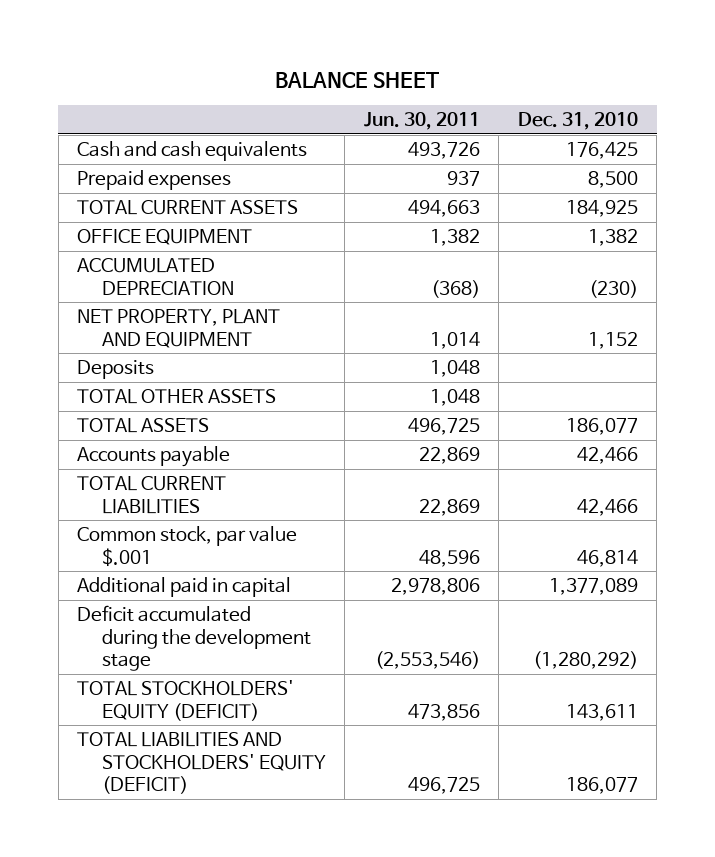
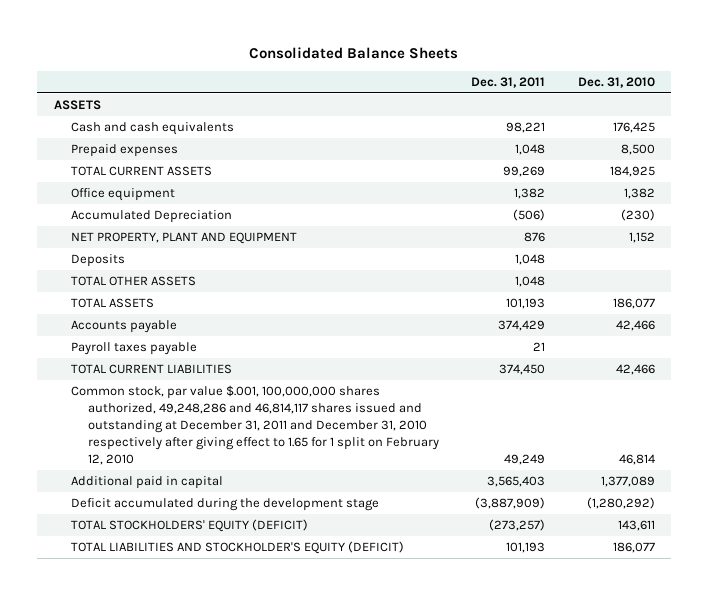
- BALANCE SHEET
+ Consolidated Balance Sheets
- | Jun. 30, 2011 | Dec. 31, 2010
+ | Dec. 31, 2011 | Dec. 31, 2010
+ ASSETS
- OFFICE EQUIPMENT | 1,382 | 1,382
- ACCUMULATED DEPRECIATION | (368) | (230)
+ Office equipment | 1,382 | 1,382
+ Accumulated Depreciation | (506) | (230)
+ Payroll taxes payable | 21 |
- Common stock, par value $.001 | 48,596 | 46,814
+ Common stock, par value $.001, 100,000,000 shares authorized, 49,248,286 and 46,814,117 shares issued and outstanding at December 31, 2011 and December 31, 2010 respectively after giving effect to 1.65 for 1 split on February 12, 2010 | 49,249 | 46,814
- TOTAL LIABILITIES AND STOCKHOLDERS' EQUITY (DEFICIT) | 496,725 | 186,077
+ TOTAL LIABILITIES AND STOCKHOLDER'S EQUITY (DEFICIT) | 101,193 | 186,077

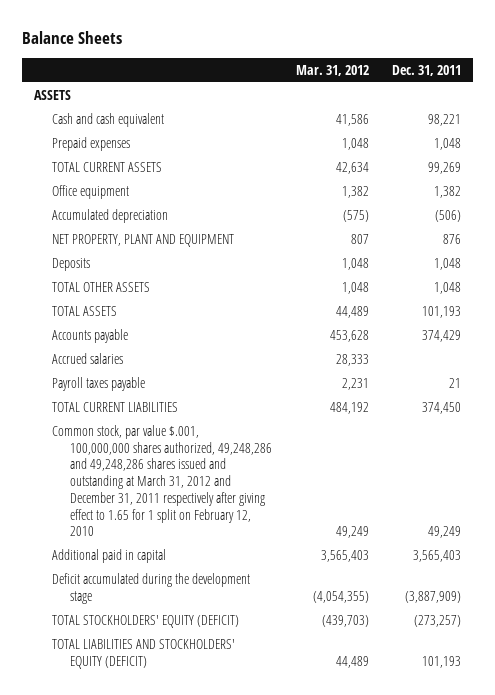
- Consolidated Balance Sheets
+ Balance Sheets
- | Dec. 31, 2011 | Dec. 31, 2010
+ | Mar. 31, 2012 | Dec. 31, 2011
- Cash and cash equivalents | 98,221 | 176,425
+ Cash and cash equivalent | 41,586 | 98,221
- Accumulated Depreciation | (506) | (230)
+ Accumulated depreciation | (575) | (506)
+ Accrued salaries | 28,333 |
- Common stock, par value $.001, 100,000,000 shares authorized, 49,248,286 and 46,814,117 shares issued and outstanding at December 31, 2011 and December 31, 2010 respectively after giving effect to 1.65 for 1 split on February 12, 2010 | 49,249 | 46,814
+ Common stock, par value $.001, 100,000,000 shares authorized, 49,248,286 and 49,248,286 shares issued and outstanding at March 31, 2012 and December 31, 2011 respectively after giving effect to 1.65 for 1 split on February 12, 2010 | 49,249 | 49,249
- TOTAL LIABILITIES AND STOCKHOLDER'S EQUITY (DEFICIT) | 101,193 | 186,077
+ TOTAL LIABILITIES AND STOCKHOLDERS' EQUITY (DEFICIT) | 44,489 | 101,193

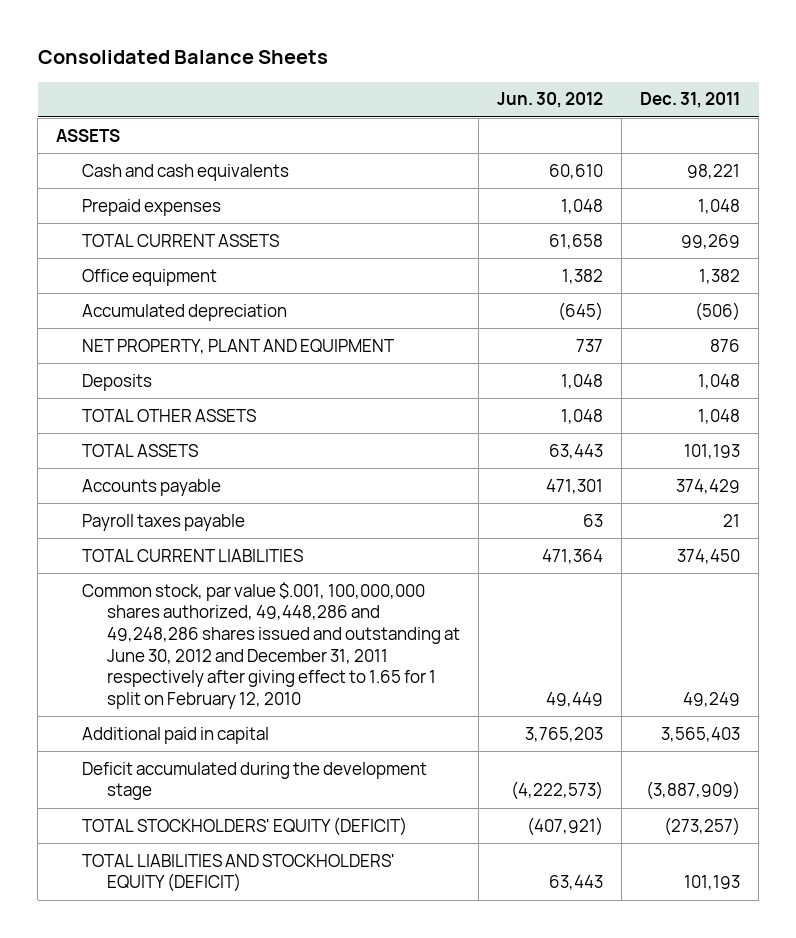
- Balance Sheets
+ Consolidated Balance Sheets
- | Mar. 31, 2012 | Dec. 31, 2011
+ | Jun. 30, 2012 | Dec. 31, 2011
- Cash and cash equivalent | 41,586 | 98,221
+ Cash and cash equivalents | 60,610 | 98,221
- Accrued salaries | 28,333 |
- Common stock, par value $.001, 100,000,000 shares authorized, 49,248,286 and 49,248,286 shares issued and outstanding at March 31, 2012 and December 31, 2011 respectively after giving effect to 1.65 for 1 split on February 12, 2010 | 49,249 | 49,249
+ Common stock, par value $.001, 100,000,000 shares authorized, 49,448,286 and 49,248,286 shares issued and outstanding at June 30, 2012 and December 31, 2011 respectively after giving effect to 1.65 for 1 split on February 12, 2010 | 49,449 | 49,249

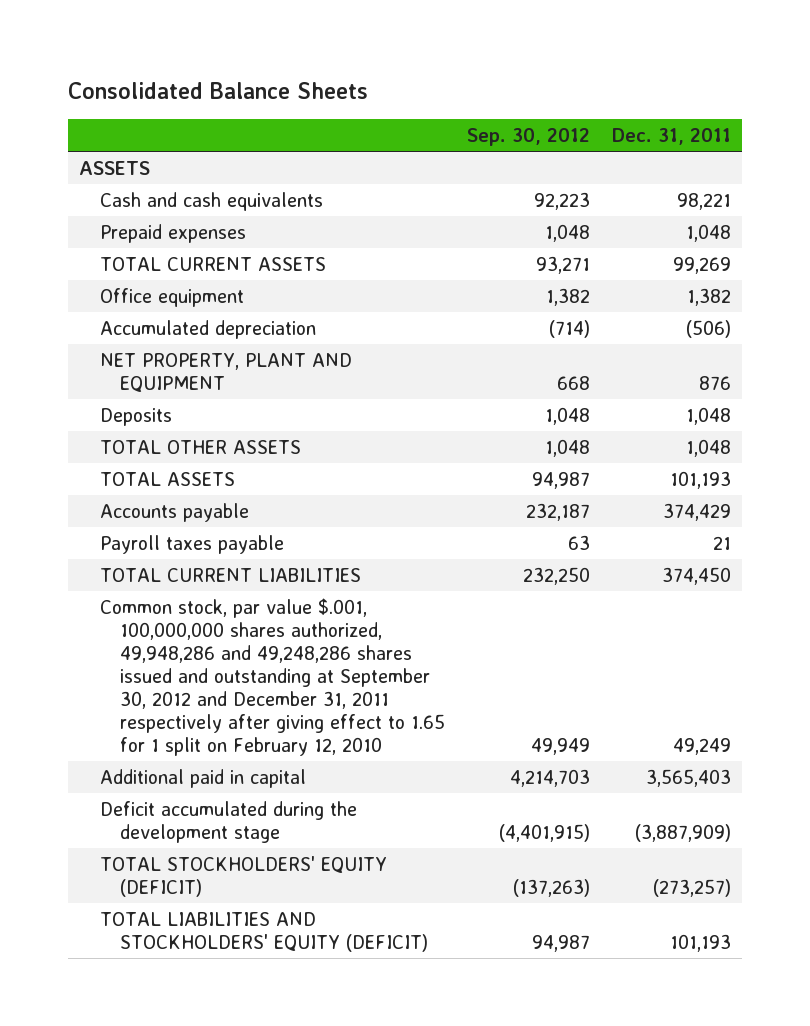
- | Jun. 30, 2012 | Dec. 31, 2011
+ | Sep. 30, 2012 | Dec. 31, 2011
- Common stock, par value $.001, 100,000,000 shares authorized, 49,448,286 and 49,248,286 shares issued and outstanding at June 30, 2012 and December 31, 2011 respectively after giving effect to 1.65 for 1 split on February 12, 2010 | 49,449 | 49,249
+ Common stock, par value $.001, 100,000,000 shares authorized, 49,948,286 and 49,248,286 shares issued and outstanding at September 30, 2012 and December 31, 2011 respectively after giving effect to 1.65 for 1 split on February 12, 2010 | 49,949 | 49,249

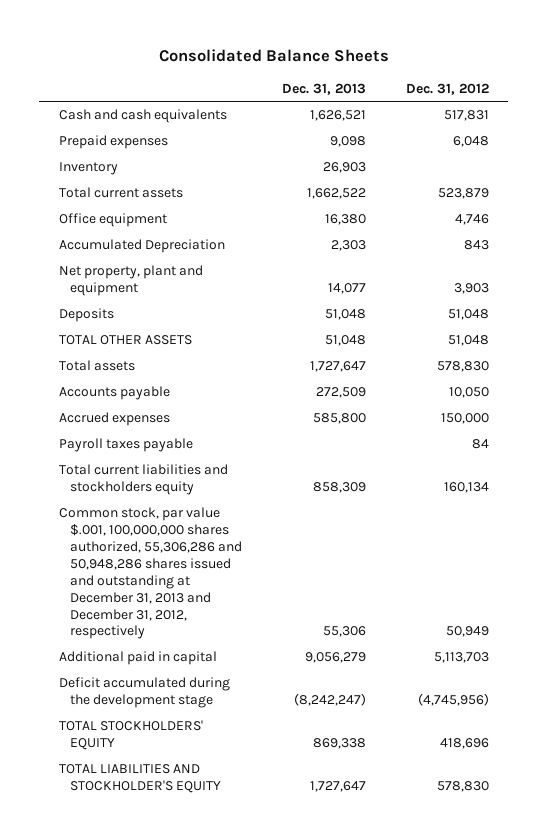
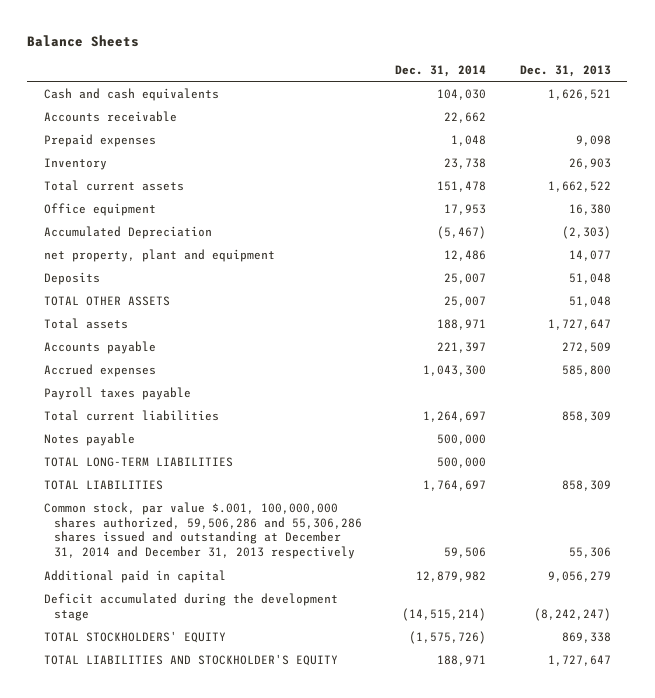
- Consolidated Balance Sheets
+ Balance Sheets
- | Dec. 31, 2013 | Dec. 31, 2012
+ | Dec. 31, 2014 | Dec. 31, 2013
+ Accounts receivable | 22,662 |
- Accumulated Depreciation | 2,303 | 843
- Net property, plant and equipment | 14,077 | 3,903
+ Accumulated Depreciation | (5,467) | (2,303)
+ net property, plant and equipment | 12,486 | 14,077
- Total current liabilities and stockholders equity | 858,309 | 160,134
- Common stock, par value $.001, 100,000,000 shares authorized, 55,306,286 and 50,948,286 shares issued and outstanding at December 31, 2013 and December 31, 2012, respectively | 55,306 | 50,949
+ Total current liabilities | 1,264,697 | 858,309
+ Notes payable | 500,000 |
+ TOTAL LONG-TERM LIABILITIES | 500,000 |
+ TOTAL LIABILITIES | 1,764,697 | 858,309
+ Common stock, par value $.001, 100,000,000 shares authorized, 59,506,286 and 55,306,286 shares issued and outstanding at December 31, 2014 and December 31, 2013 respectively | 59,506 | 55,306

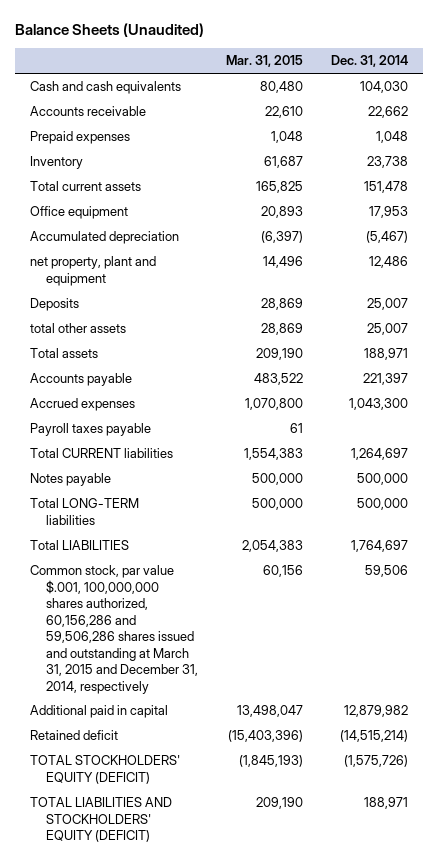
- Balance Sheets
+ Balance Sheets (Unaudited)
- | Dec. 31, 2014 | Dec. 31, 2013
+ | Mar. 31, 2015 | Dec. 31, 2014
- Accumulated Depreciation | (5,467) | (2,303)
+ Accumulated depreciation | (6,397) | (5,467)
- TOTAL OTHER ASSETS | 25,007 | 51,048
+ total other assets | 28,869 | 25,007
- Total current liabilities | 1,264,697 | 858,309
+ Total CURRENT liabilities | 1,554,383 | 1,264,697
- TOTAL LONG-TERM LIABILITIES | 500,000 |
- TOTAL LIABILITIES | 1,764,697 | 858,309
- Common stock, par value $.001, 100,000,000 shares authorized, 59,506,286 and 55,306,286 shares issued and outstanding at December 31, 2014 and December 31, 2013 respectively | 59,506 | 55,306
+ Total LONG-TERM liabilities | 500,000 | 500,000
+ Total LIABILITIES | 2,054,383 | 1,764,697
+ Common stock, par value $.001, 100,000,000 shares authorized, 60,156,286 and 59,506,286 shares issued and outstanding at March 31, 2015 and December 31, 2014, respectively | 60,156 | 59,506
- Deficit accumulated during the development stage | (14,515,214) | (8,242,247)
- TOTAL STOCKHOLDERS' EQUITY | (1,575,726) | 869,338
- TOTAL LIABILITIES AND STOCKHOLDER'S EQUITY | 188,971 | 1,727,647
+ Retained deficit | (15,403,396) | (14,515,214)
+ TOTAL STOCKHOLDERS' EQUITY (DEFICIT) | (1,845,193) | (1,575,726)
+ TOTAL LIABILITIES AND STOCKHOLDERS' EQUITY (DEFICIT) | 209,190 | 188,971

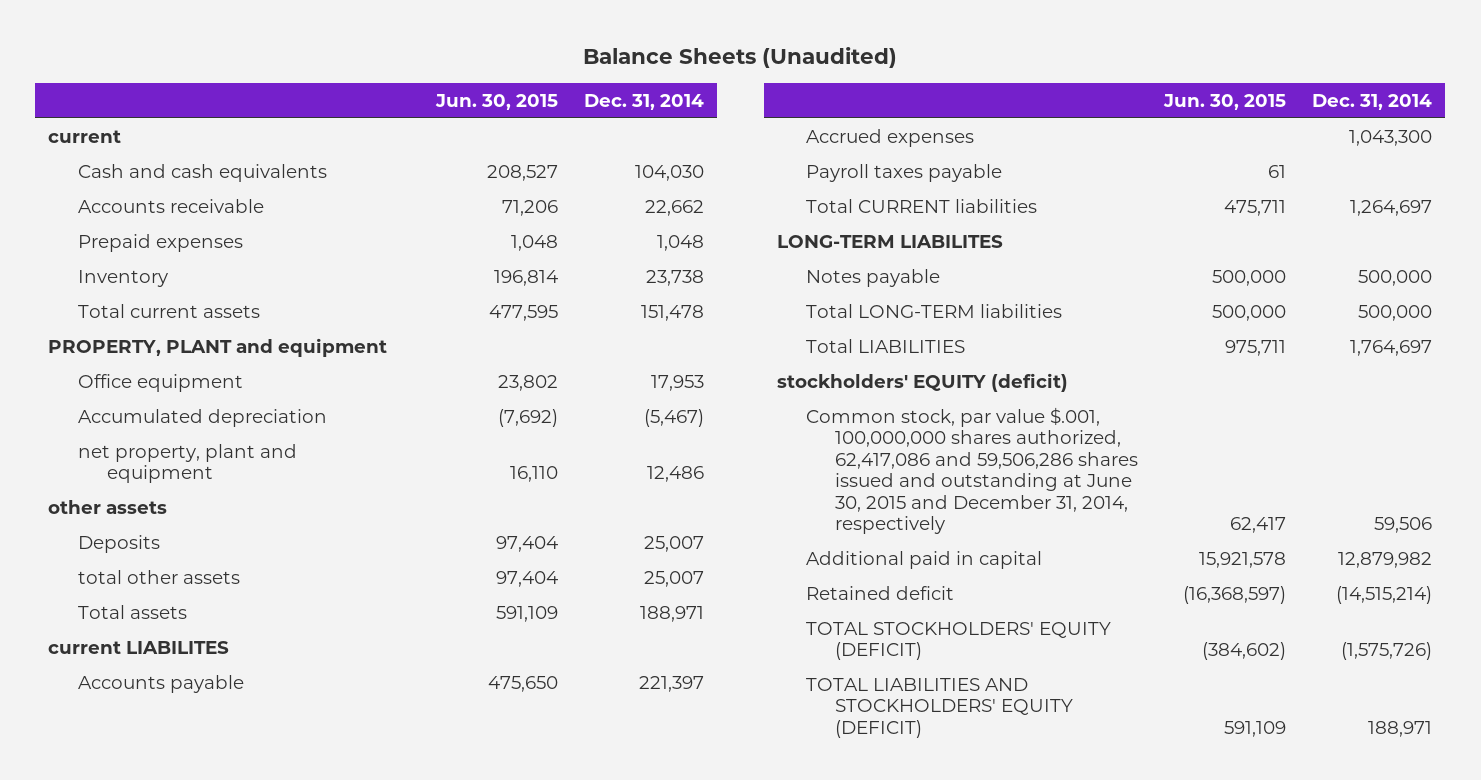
- | Mar. 31, 2015 | Dec. 31, 2014
+ | Jun. 30, 2015 | Dec. 31, 2014
+ current
+ PROPERTY, PLANT and equipment
+ other assets
+ current LIABILITES
+ LONG-TERM LIABILITES
- Common stock, par value $.001, 100,000,000 shares authorized, 60,156,286 and 59,506,286 shares issued and outstanding at March 31, 2015 and December 31, 2014, respectively | 60,156 | 59,506
+ stockholders' EQUITY (deficit)
+ Common stock, par value $.001, 100,000,000 shares authorized, 62,417,086 and 59,506,286 shares issued and outstanding at June 30, 2015 and December 31, 2014, respectively | 62,417 | 59,506

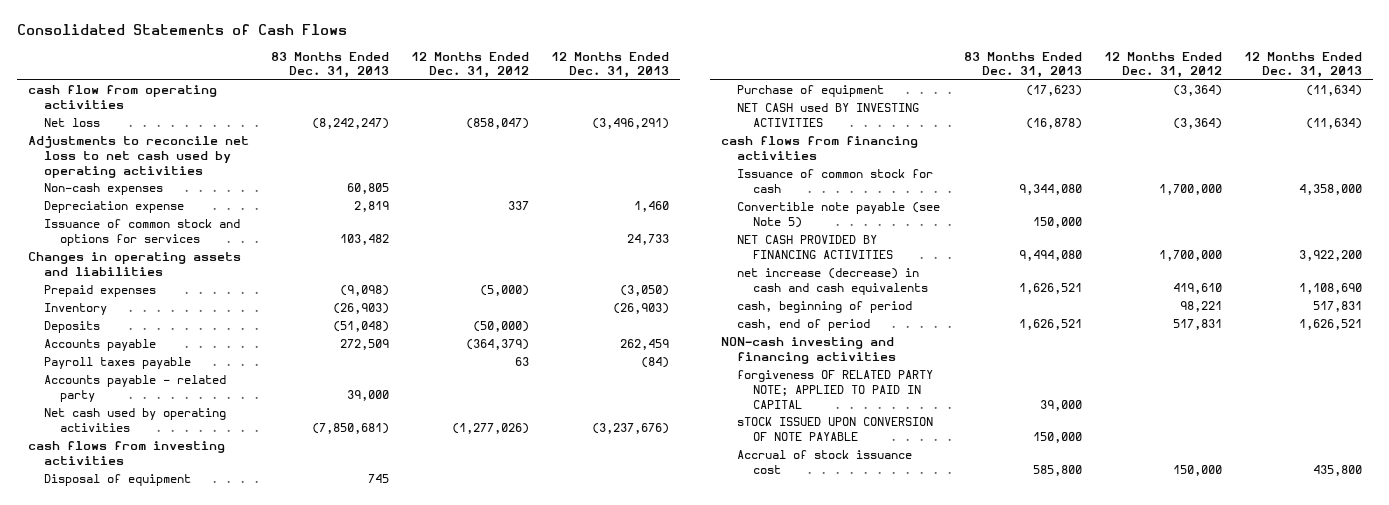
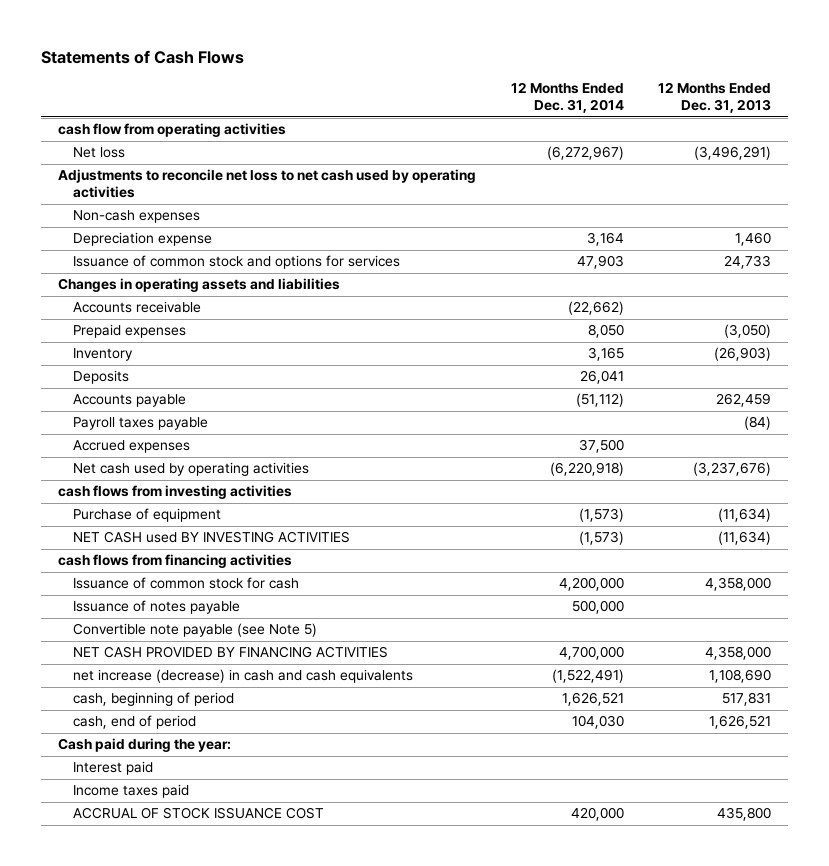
- Consolidated Statements of Cash Flows
+ Statements of Cash Flows
- | 83 Months Ended Dec. 31, 2013 | 12 Months Ended Dec. 31, 2012 | 12 Months Ended Dec. 31, 2013
+ | 12 Months Ended Dec. 31, 2014 | 12 Months Ended Dec. 31, 2013
+ Accounts receivable | (22,662) |
- Accounts payable - related party | 39,000 | |
+ Accrued expenses | 37,500 |
- Disposal of equipment | 745 | |
+ Issuance of notes payable | 500,000 |
- NET CASH PROVIDED BY FINANCING ACTIVITIES | 9,494,080 | 1,700,000 | 3,922,200
+ NET CASH PROVIDED BY FINANCING ACTIVITIES | 4,700,000 | 4,358,000
- NON-cash investing and financing activities
- forgiveness OF RELATED PARTY NOTE; APPLIED TO PAID IN CAPITAL | 39,000 | |
- sTOCK ISSUED UPON CONVERSION OF NOTE PAYABLE | 150,000 | |
- Accrual of stock issuance cost | 585,800 | 150,000 | 435,800
+ Cash paid during the year:
+ Interest paid
+ Income taxes paid
+ ACCRUAL OF STOCK ISSUANCE COST | 420,000 | 435,800

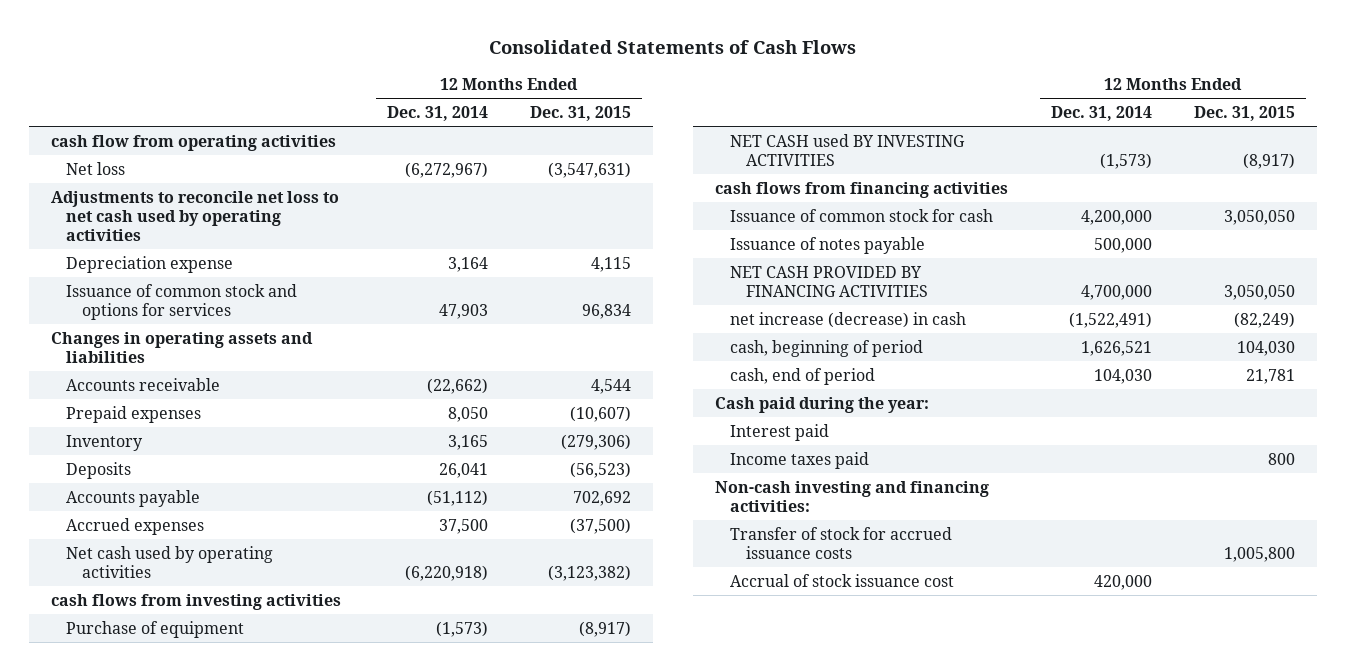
- Statements of Cash Flows
+ Consolidated Statements of Cash Flows
- | 12 Months Ended Dec. 31, 2014 | 12 Months Ended Dec. 31, 2013
+ | 12 Months Ended Dec. 31, 2014 | 12 Months Ended Dec. 31, 2015
- Non-cash expenses
- Payroll taxes payable | | (84)
- Convertible note payable (see Note 5)
- net increase (decrease) in cash and cash equivalents | (1,522,491) | 1,108,690
+ net increase (decrease) in cash | (1,522,491) | (82,249)
- ACCRUAL OF STOCK ISSUANCE COST | 420,000 | 435,800
+ Non-cash investing and financing activities:
+ Transfer of stock for accrued issuance costs | | 1,005,800
+ Accrual of stock issuance cost | 420,000 |

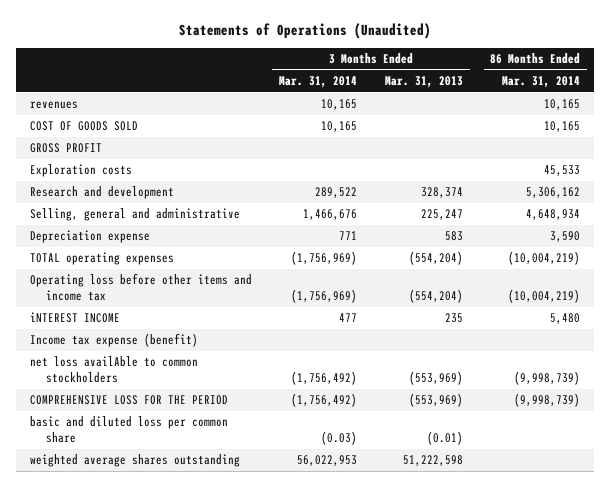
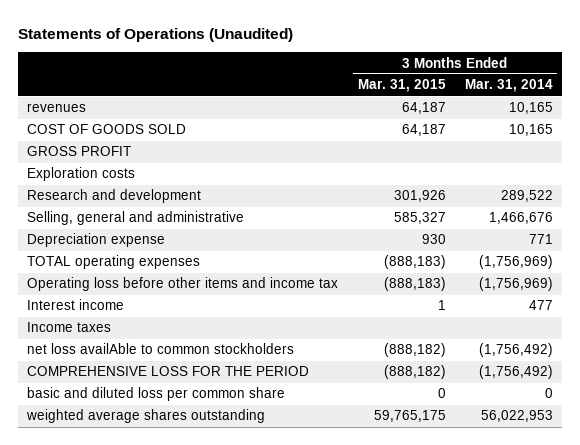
- | 3 Months Ended Mar. 31, 2014 | 3 Months Ended Mar. 31, 2013 | 86 Months Ended Mar. 31, 2014
+ | 3 Months Ended Mar. 31, 2015 | 3 Months Ended Mar. 31, 2014
- iNTEREST INCOME | 477 | 235 | 5,480
- Income tax expense (benefit)
+ Interest income | 1 | 477
+ Income taxes
- basic and diluted loss per common share | (0.03) | (0.01) |
+ basic and diluted loss per common share | 0 | 0

